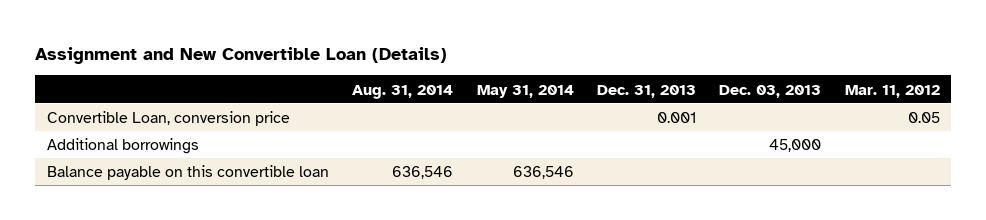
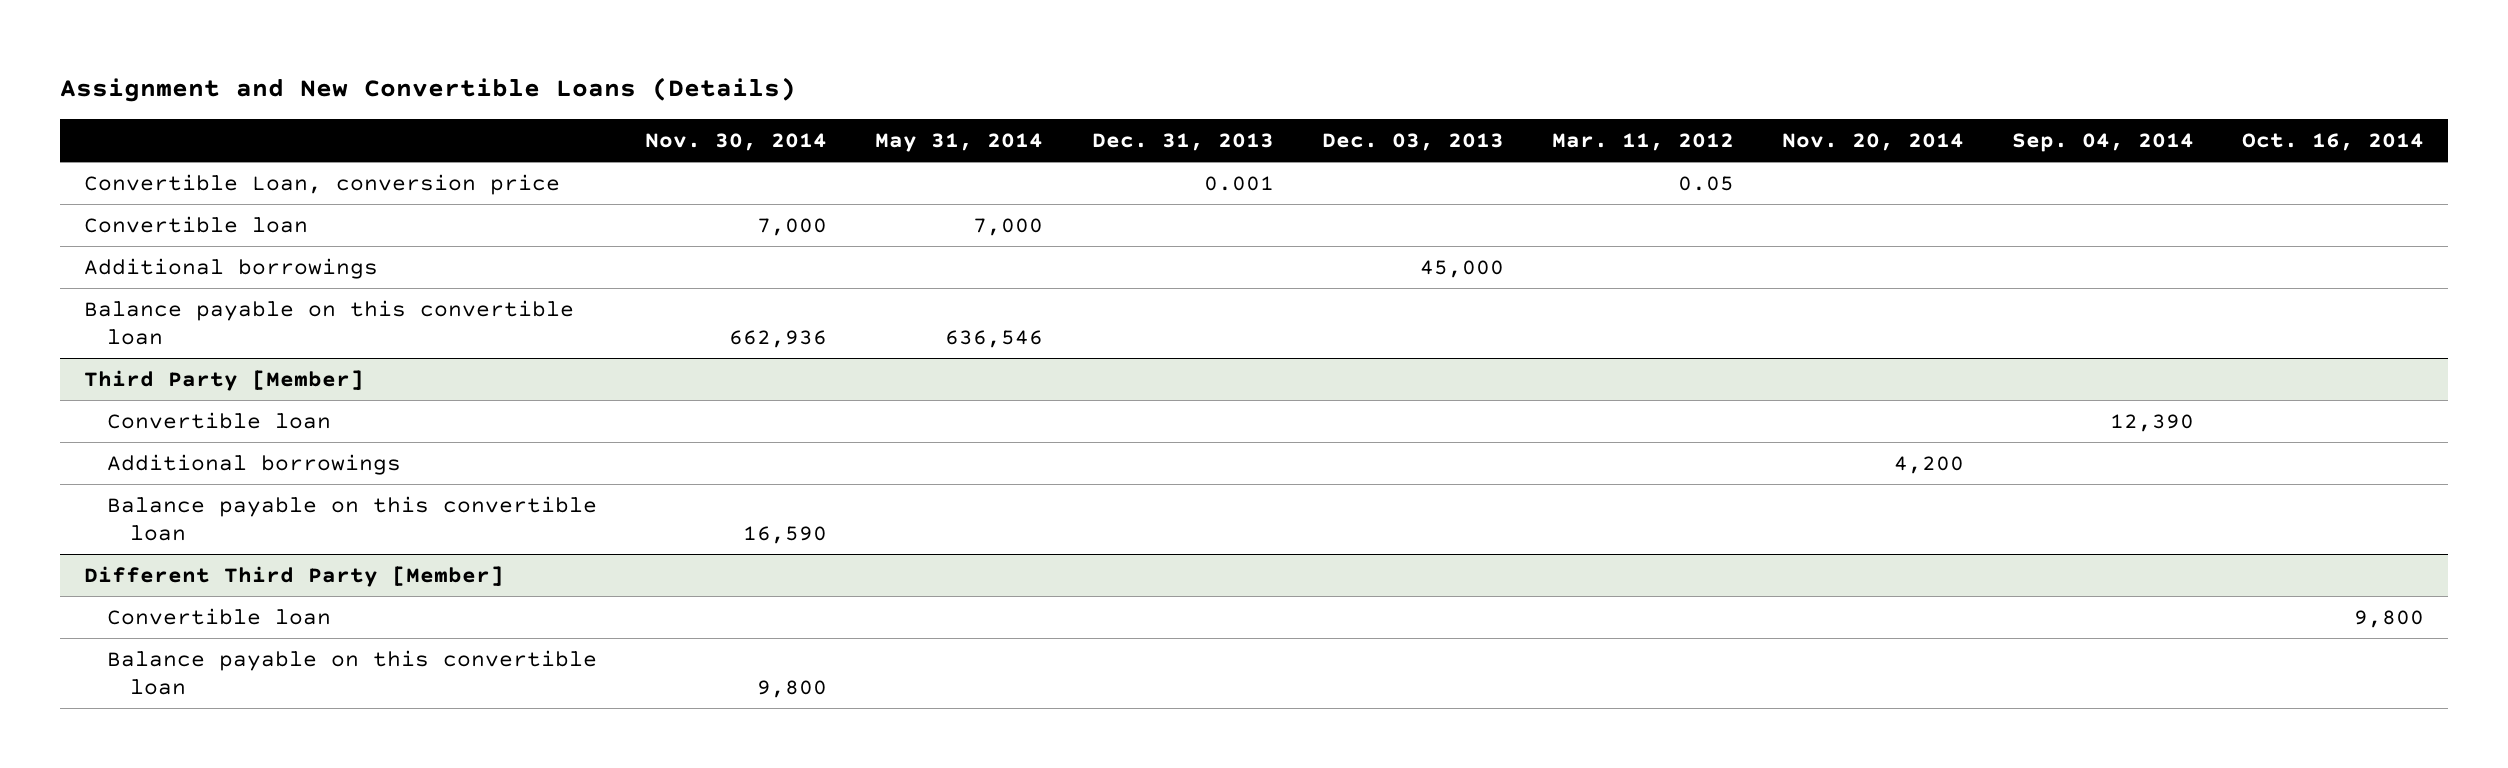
- Assignment and New Convertible Loan (Details)
+ Assignment and New Convertible Loans (Details)
- | Aug. 31, 2014 | May 31, 2014 | Dec. 31, 2013 | Dec. 03, 2013 | Mar. 11, 2012
+ | Nov. 30, 2014 | May 31, 2014 | Dec. 31, 2013 | Dec. 03, 2013 | Mar. 11, 2012 | Nov. 20, 2014 | Sep. 04, 2014 | Oct. 16, 2014
+ Convertible loan | 7,000 | 7,000 | | | | | |
+ Third Party [Member]
+ Convertible loan | | | | | | | 12,390 |
+ Additional borrowings | | | | | | 4,200 | |
+ Balance payable on this convertible loan | 16,590 | | | | | | |
+ Different Third Party [Member]
+ Convertible loan | | | | | | | | 9,800
+ Balance payable on this convertible loan | 9,800 | | | | | | |

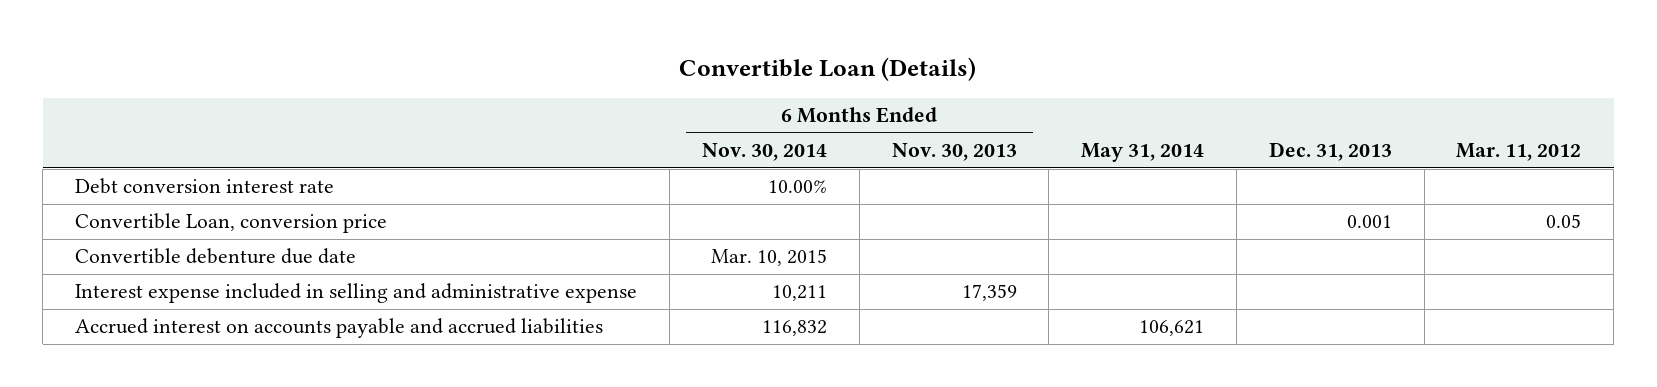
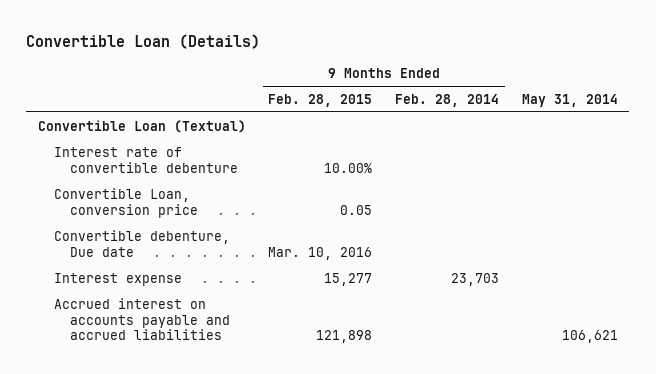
- | 6 Months Ended Nov. 30, 2014 | 6 Months Ended Nov. 30, 2013 | May 31, 2014 | Dec. 31, 2013 | Mar. 11, 2012
+ | 9 Months Ended Feb. 28, 2015 | 9 Months Ended Feb. 28, 2014 | May 31, 2014
- Debt conversion interest rate | 10.00% | | | |
+ Convertible Loan (Textual)
+ Interest rate of convertible debenture | 10.00% | |
- Convertible debenture due date | Mar. 10, 2015 | | | |
- Interest expense included in selling and administrative expense | 10,211 | 17,359 | | |
+ Convertible debenture, Due date | Mar. 10, 2016 | |
+ Interest expense | 15,277 | 23,703 |

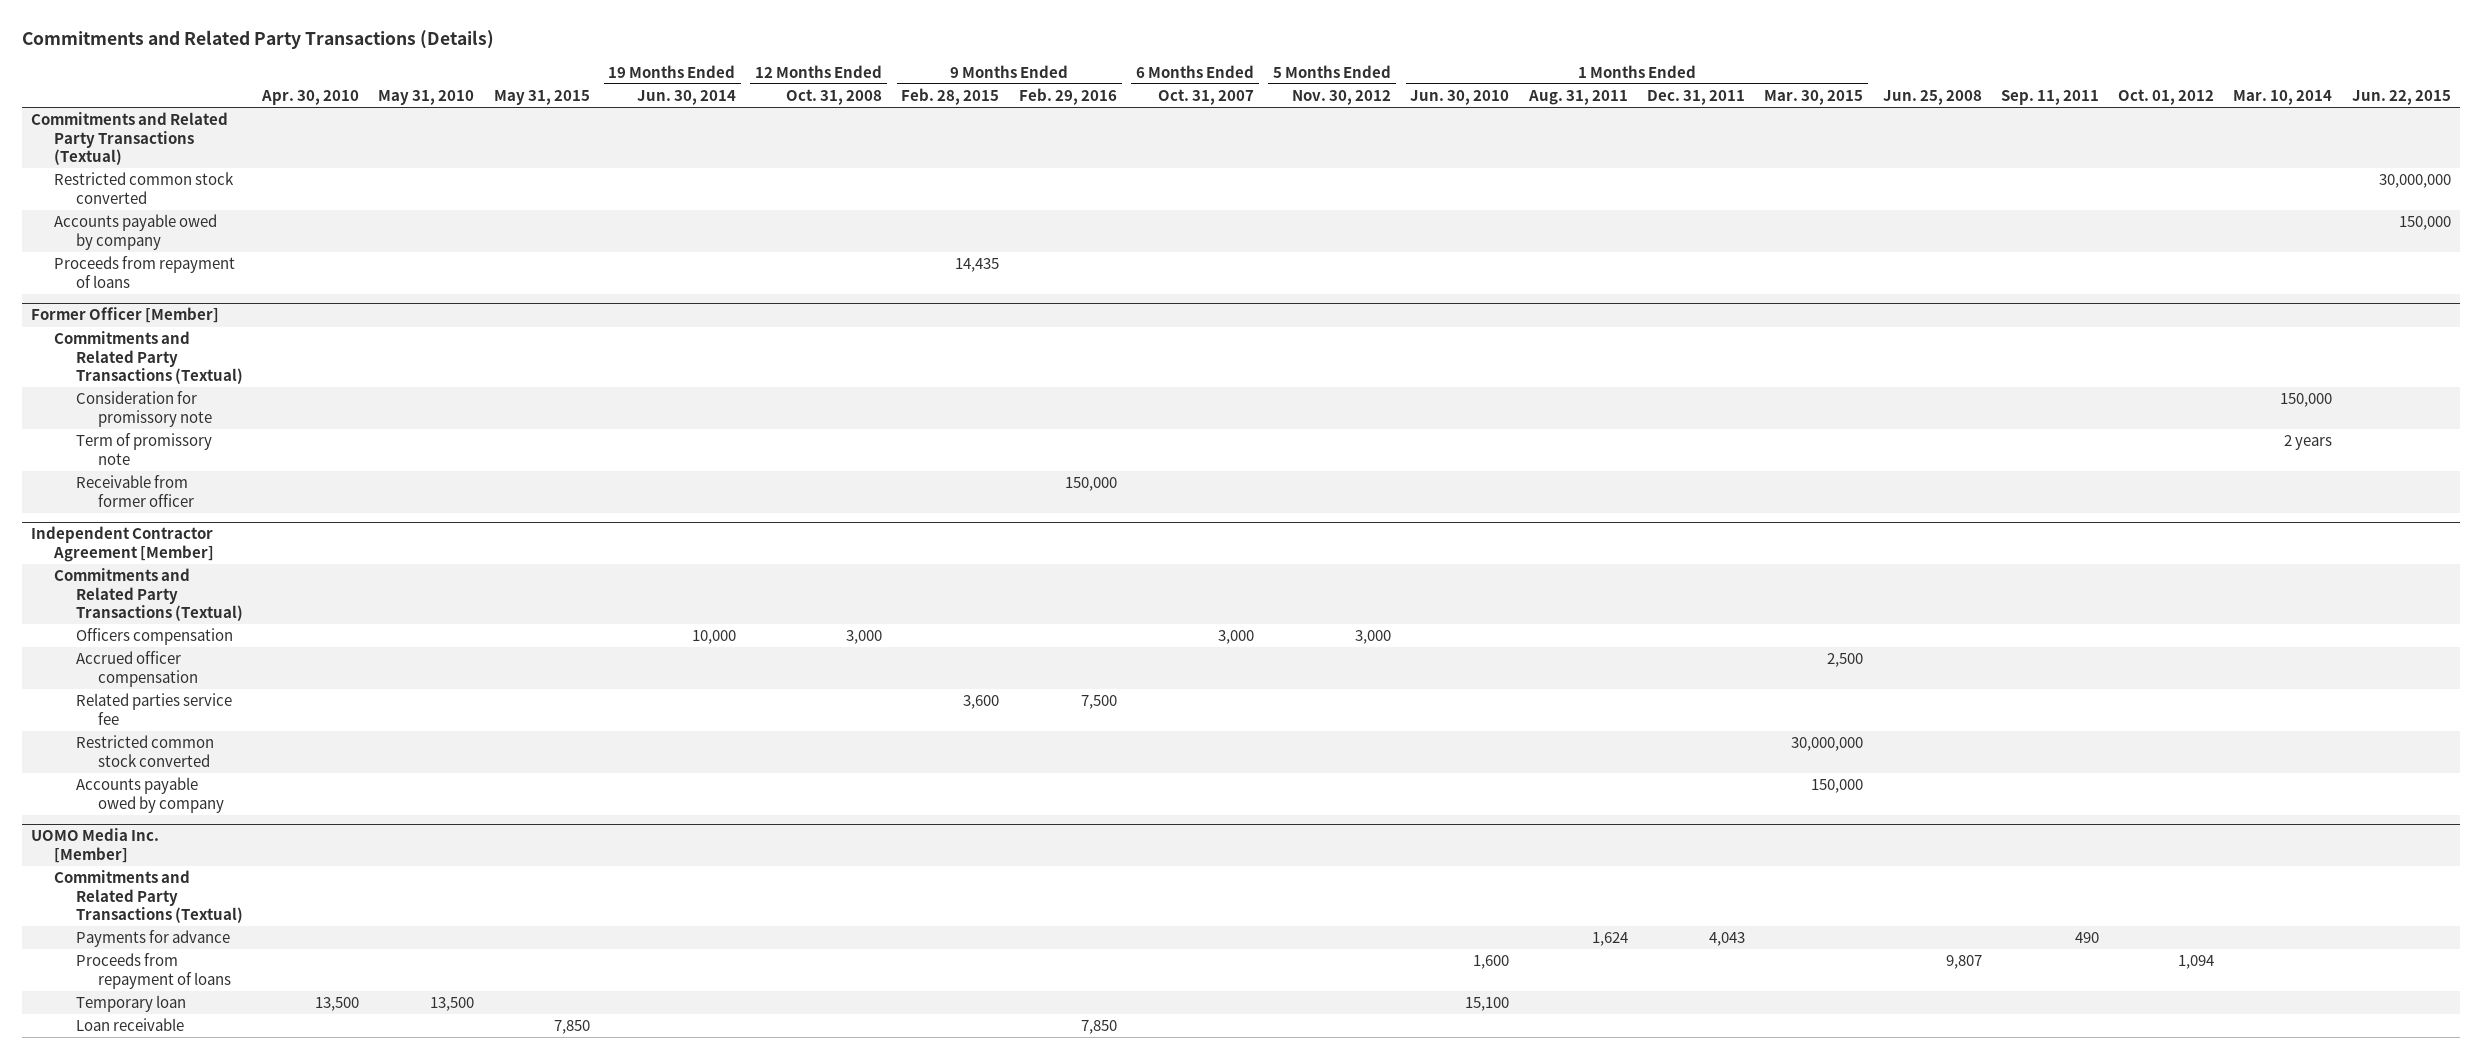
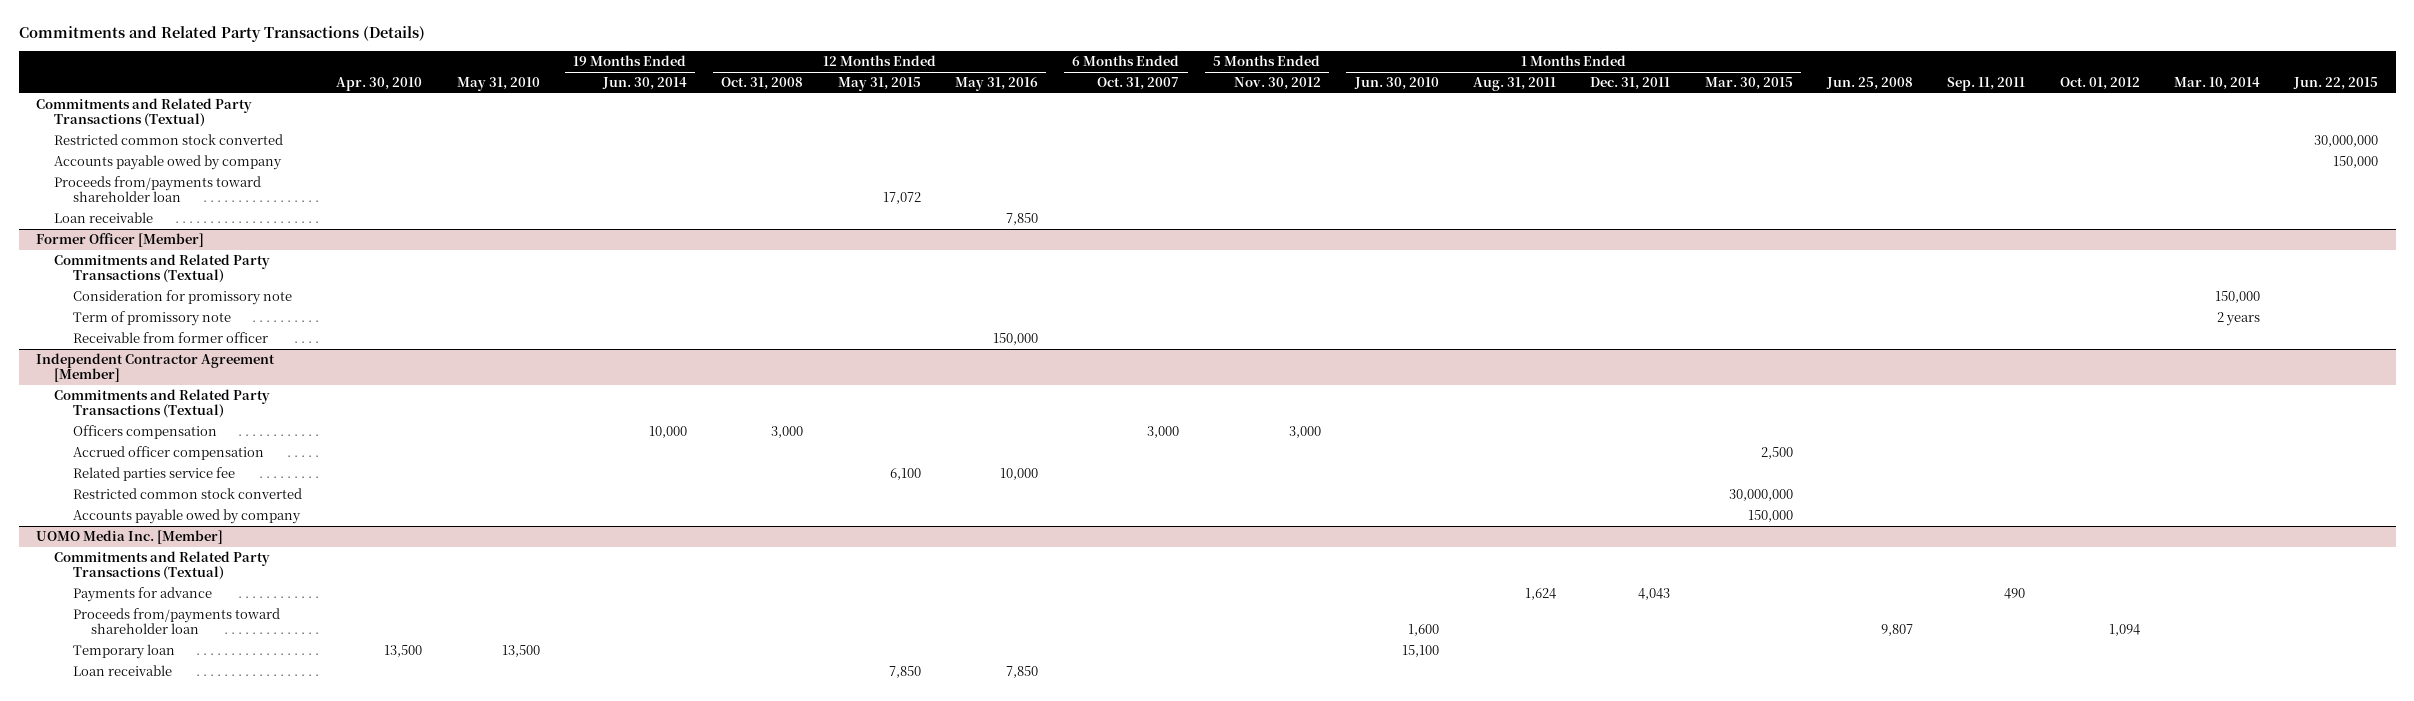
- | Apr. 30, 2010 | May 31, 2010 | May 31, 2015 | 19 Months Ended Jun. 30, 2014 | 12 Months Ended Oct. 31, 2008 | 9 Months Ended Feb. 28, 2015 | 9 Months Ended Feb. 29, 2016 | 6 Months Ended Oct. 31, 2007 | 5 Months Ended Nov. 30, 2012 | 1 Months Ended Jun. 30, 2010 | 1 Months Ended Aug. 31, 2011 | 1 Months Ended Dec. 31, 2011 | 1 Months Ended Mar. 30, 2015 | Jun. 25, 2008 | Sep. 11, 2011 | Oct. 01, 2012 | Mar. 10, 2014 | Jun. 22, 2015
+ | Apr. 30, 2010 | May 31, 2010 | 19 Months Ended Jun. 30, 2014 | 12 Months Ended Oct. 31, 2008 | 12 Months Ended May 31, 2015 | 12 Months Ended May 31, 2016 | 6 Months Ended Oct. 31, 2007 | 5 Months Ended Nov. 30, 2012 | 1 Months Ended Jun. 30, 2010 | 1 Months Ended Aug. 31, 2011 | 1 Months Ended Dec. 31, 2011 | 1 Months Ended Mar. 30, 2015 | Jun. 25, 2008 | Sep. 11, 2011 | Oct. 01, 2012 | Mar. 10, 2014 | Jun. 22, 2015
- Proceeds from repayment of loans | | | | | | 14,435 | | | | | | | | | | | |
+ Proceeds from/payments toward shareholder loan | | | | | 17,072 | | | | | | | | | | | |
+ Loan receivable | | | | | | 7,850 | | | | | | | | | | |
@ UOMO Media Inc. [Member]
- Proceeds from repayment of loans | | | | | | | | | | 1,600 | | | | 9,807 | | 1,094 | |
+ Proceeds from/payments toward shareholder loan | | | | | | | | | 1,600 | | | | 9,807 | | 1,094 | |

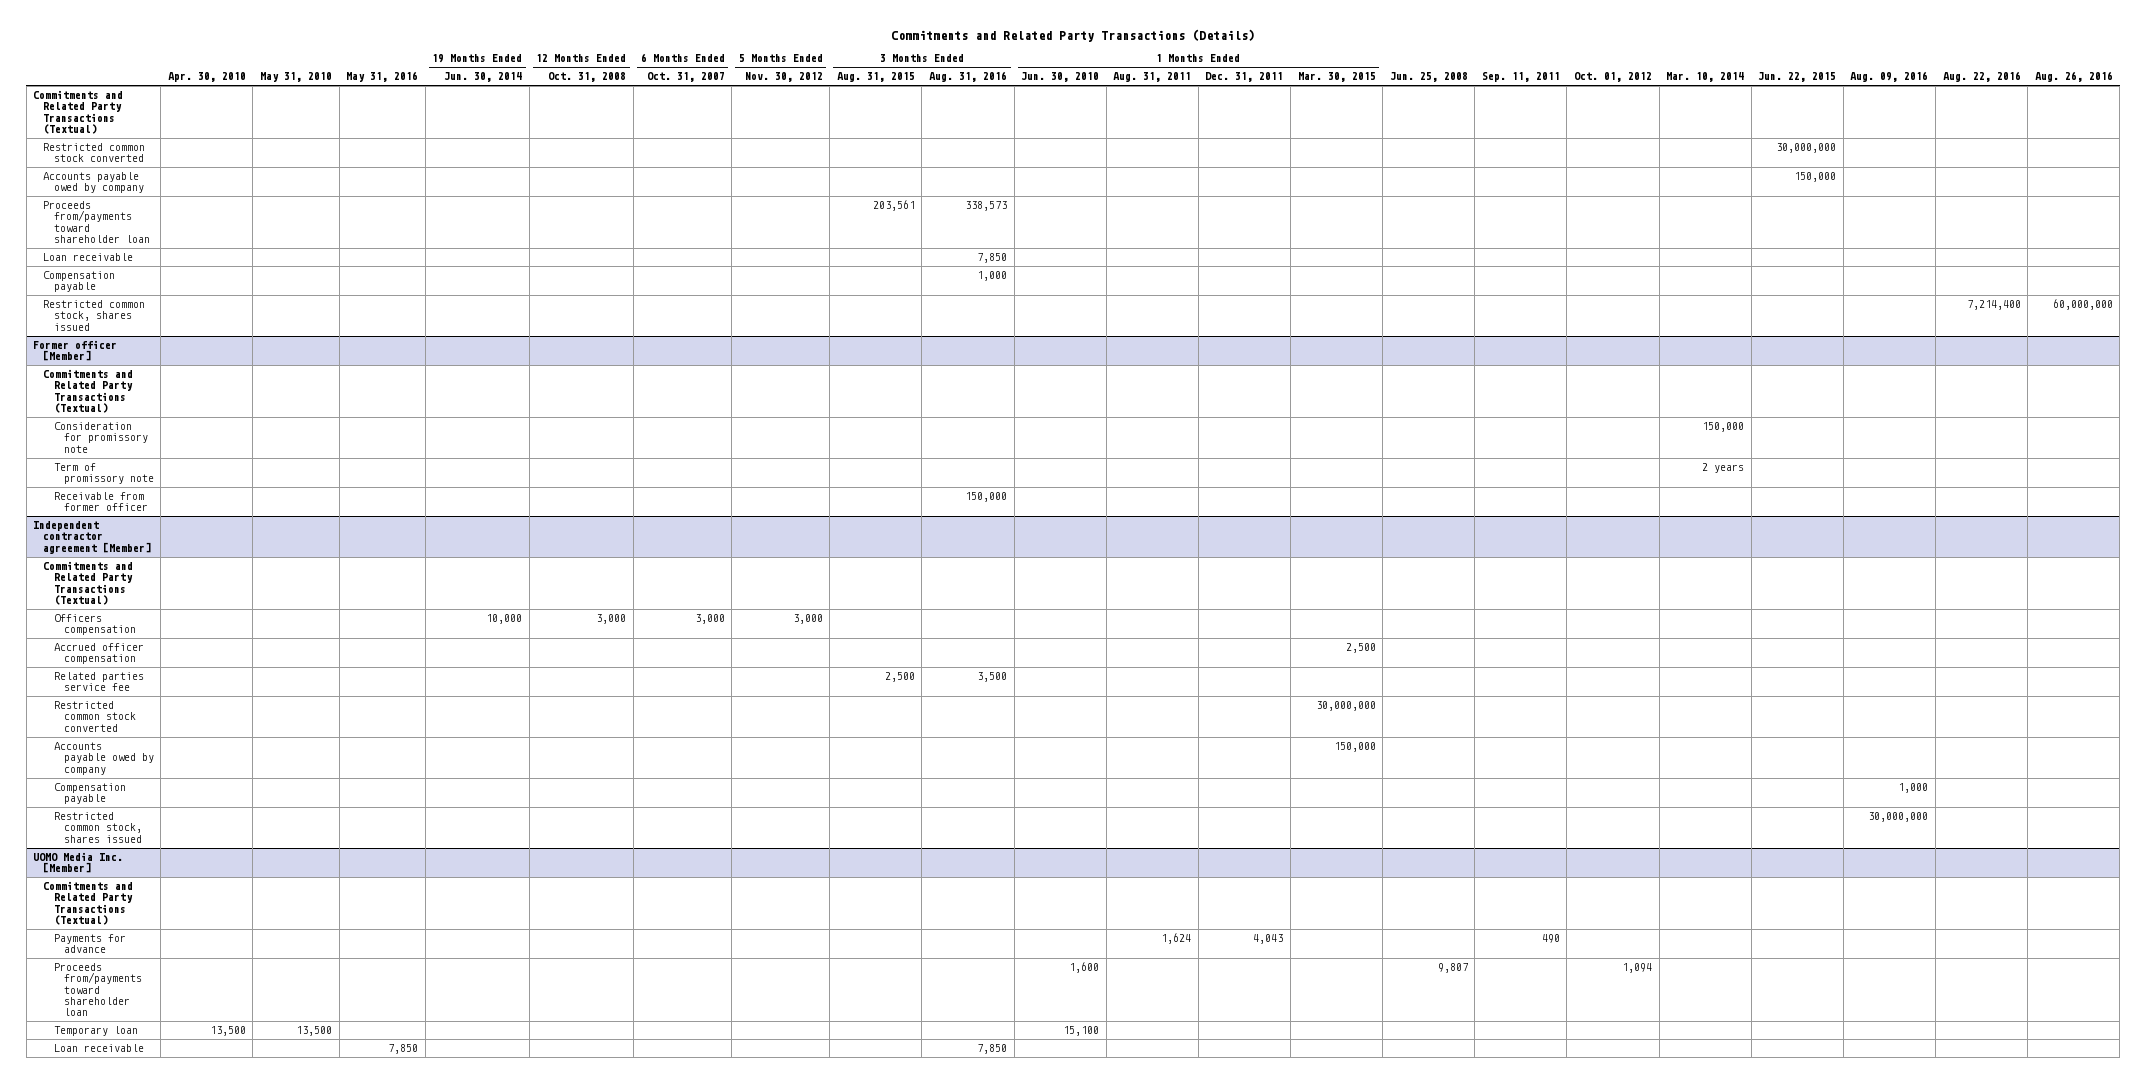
- | Apr. 30, 2010 | May 31, 2010 | 19 Months Ended Jun. 30, 2014 | 12 Months Ended Oct. 31, 2008 | 12 Months Ended May 31, 2015 | 12 Months Ended May 31, 2016 | 6 Months Ended Oct. 31, 2007 | 5 Months Ended Nov. 30, 2012 | 1 Months Ended Jun. 30, 2010 | 1 Months Ended Aug. 31, 2011 | 1 Months Ended Dec. 31, 2011 | 1 Months Ended Mar. 30, 2015 | Jun. 25, 2008 | Sep. 11, 2011 | Oct. 01, 2012 | Mar. 10, 2014 | Jun. 22, 2015
+ | Apr. 30, 2010 | May 31, 2010 | May 31, 2016 | 19 Months Ended Jun. 30, 2014 | 12 Months Ended Oct. 31, 2008 | 6 Months Ended Oct. 31, 2007 | 5 Months Ended Nov. 30, 2012 | 3 Months Ended Aug. 31, 2015 | 3 Months Ended Aug. 31, 2016 | 1 Months Ended Jun. 30, 2010 | 1 Months Ended Aug. 31, 2011 | 1 Months Ended Dec. 31, 2011 | 1 Months Ended Mar. 30, 2015 | Jun. 25, 2008 | Sep. 11, 2011 | Oct. 01, 2012 | Mar. 10, 2014 | Jun. 22, 2015 | Aug. 09, 2016 | Aug. 22, 2016 | Aug. 26, 2016
- Former Officer [Member]
+ Compensation payable | | | | | | | | | 1,000 | | | | | | | | | | | |
+ Restricted common stock, shares issued | | | | | | | | | | | | | | | | | | | | 7,214,400 | 60,000,000
+ Former officer [Member]
- Independent Contractor Agreement [Member]
+ Independent contractor agreement [Member]
+ Compensation payable | | | | | | | | | | | | | | | | | | | 1,000 | |
+ Restricted common stock, shares issued | | | | | | | | | | | | | | | | | | | 30,000,000 | |

